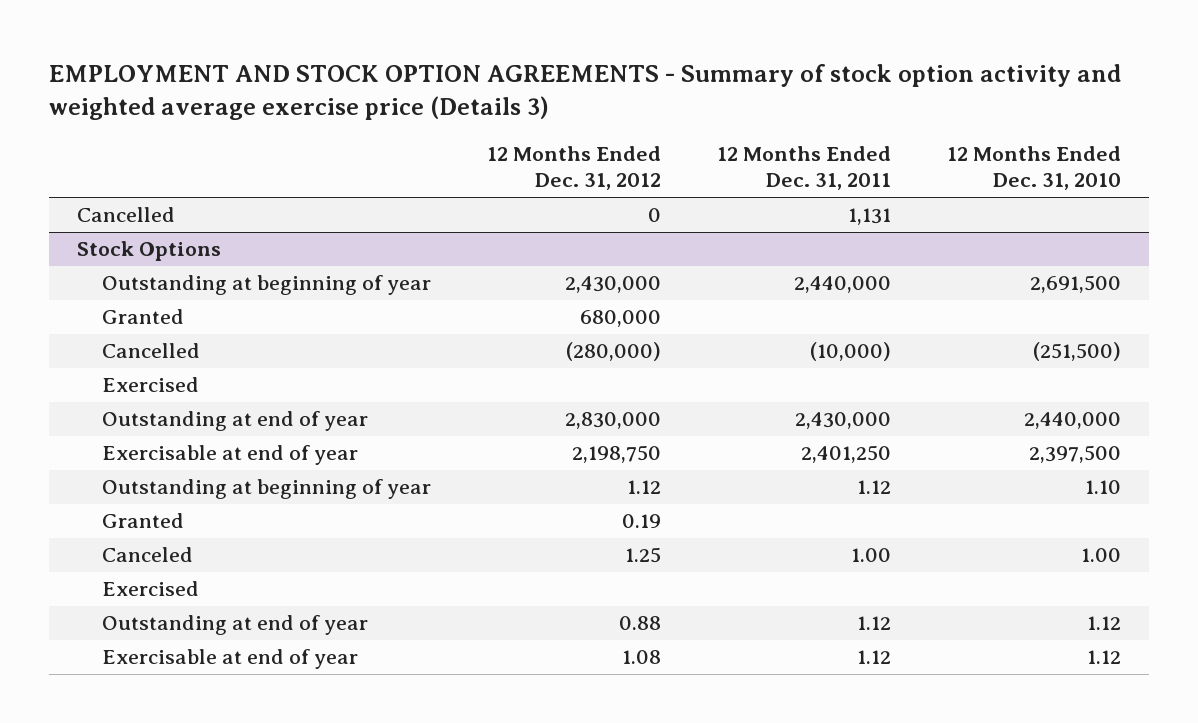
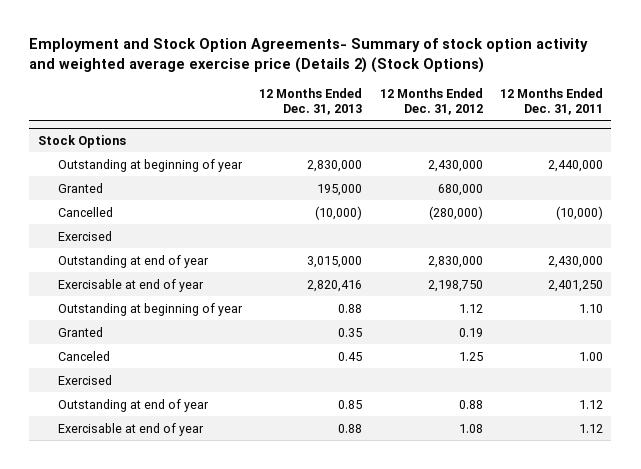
- EMPLOYMENT AND STOCK OPTION AGREEMENTS - Summary of stock option activity and weighted average exercise price (Details 3)
+ Employment and Stock Option Agreements- Summary of stock option activity and weighted average exercise price (Details 2) (Stock Options)
- | 12 Months Ended Dec. 31, 2012 | 12 Months Ended Dec. 31, 2011 | 12 Months Ended Dec. 31, 2010
+ | 12 Months Ended Dec. 31, 2013 | 12 Months Ended Dec. 31, 2012 | 12 Months Ended Dec. 31, 2011
- Cancelled | 0 | 1,131 |
@ Stock Options
- Outstanding at beginning of year | 1.12 | 1.12 | 1.10
+ Outstanding at beginning of year | 0.88 | 1.12 | 1.10

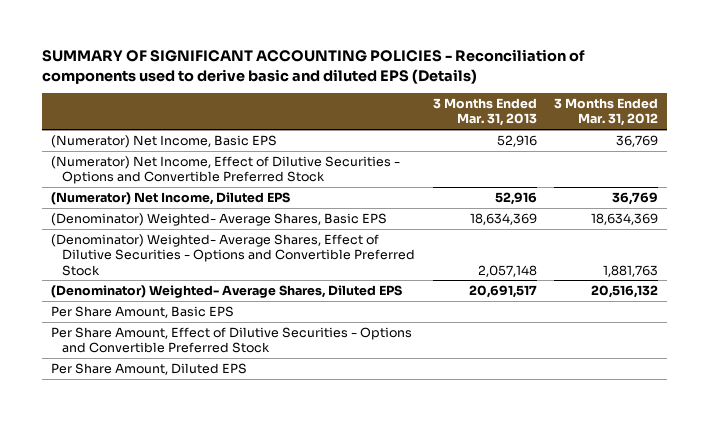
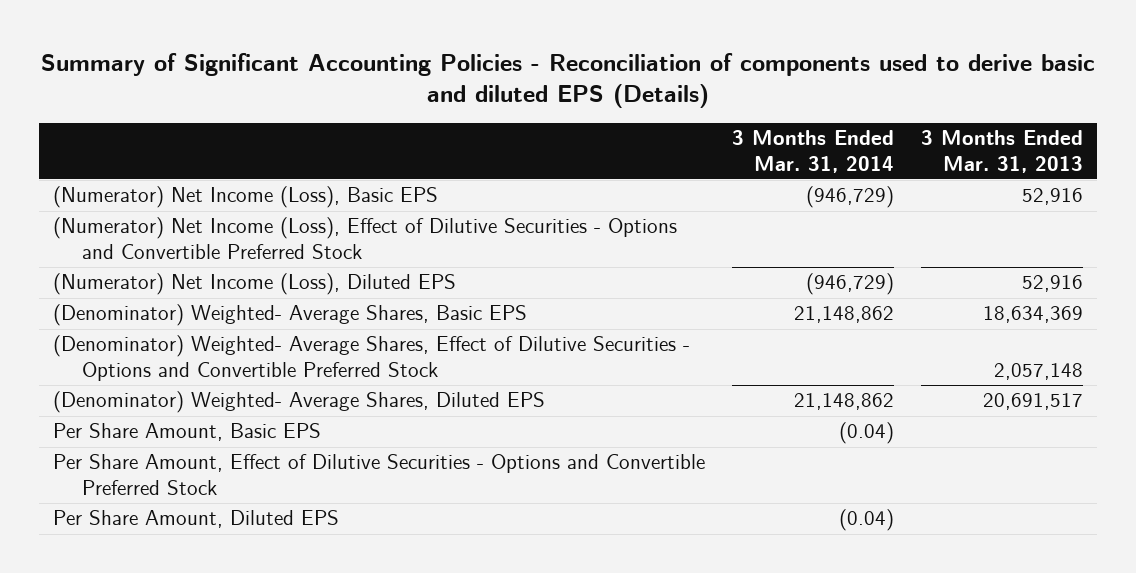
- SUMMARY OF SIGNIFICANT ACCOUNTING POLICIES - Reconciliation of components used to derive basic and diluted EPS (Details)
+ Summary of Significant Accounting Policies - Reconciliation of components used to derive basic and diluted EPS (Details)
- | 3 Months Ended Mar. 31, 2013 | 3 Months Ended Mar. 31, 2012
+ | 3 Months Ended Mar. 31, 2014 | 3 Months Ended Mar. 31, 2013
- (Numerator) Net Income, Basic EPS | 52,916 | 36,769
- (Numerator) Net Income, Effect of Dilutive Securities - Options and Convertible Preferred Stock
- (Numerator) Net Income, Diluted EPS | 52,916 | 36,769
+ (Numerator) Net Income (Loss), Basic EPS | (946,729) | 52,916
+ (Numerator) Net Income (Loss), Effect of Dilutive Securities - Options and Convertible Preferred Stock
+ (Numerator) Net Income (Loss), Diluted EPS | (946,729) | 52,916

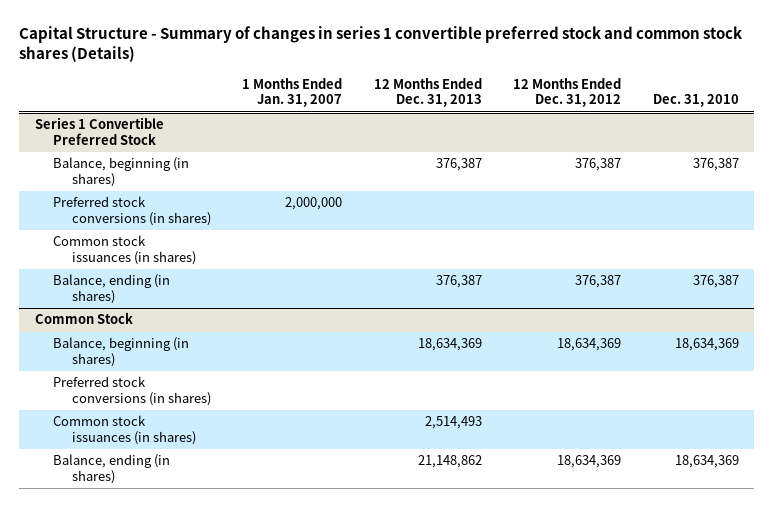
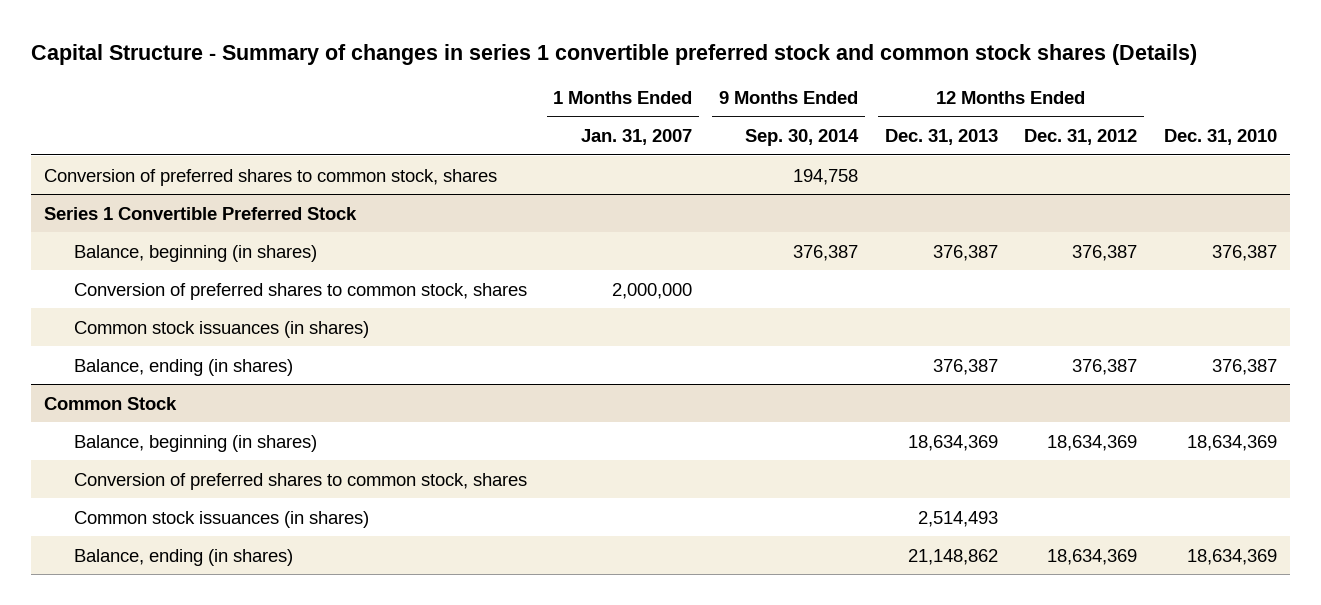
- | 1 Months Ended Jan. 31, 2007 | 12 Months Ended Dec. 31, 2013 | 12 Months Ended Dec. 31, 2012 | Dec. 31, 2010
+ | 1 Months Ended Jan. 31, 2007 | 9 Months Ended Sep. 30, 2014 | 12 Months Ended Dec. 31, 2013 | 12 Months Ended Dec. 31, 2012 | Dec. 31, 2010
+ Conversion of preferred shares to common stock, shares | | 194,758 | | |
@ Series 1 Convertible Preferred Stock
- Preferred stock conversions (in shares) | 2,000,000 | | |
+ Conversion of preferred shares to common stock, shares | 2,000,000 | | | |
@ Common Stock
- Preferred stock conversions (in shares)
+ Conversion of preferred shares to common stock, shares

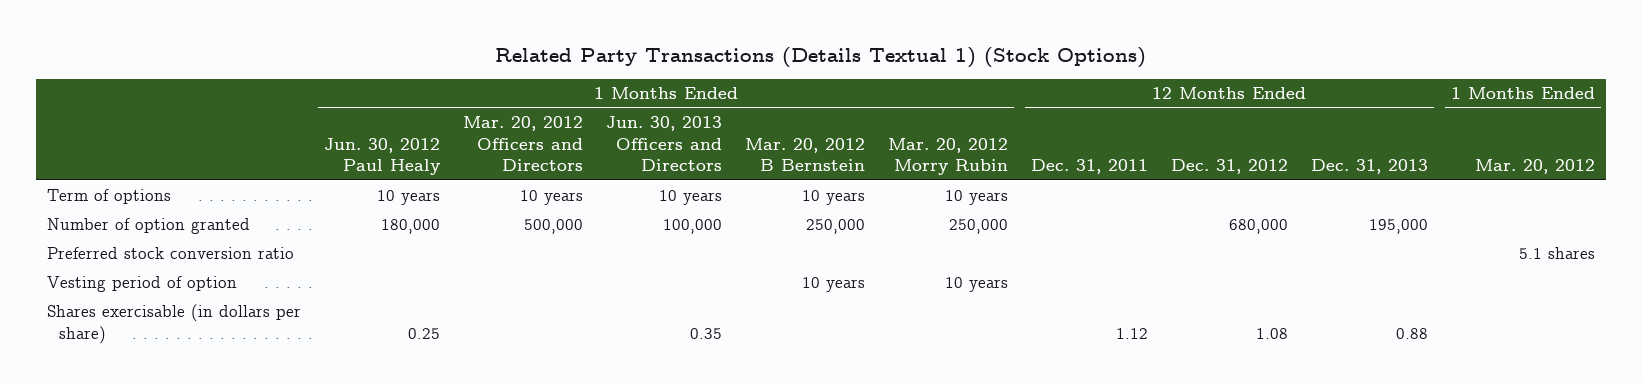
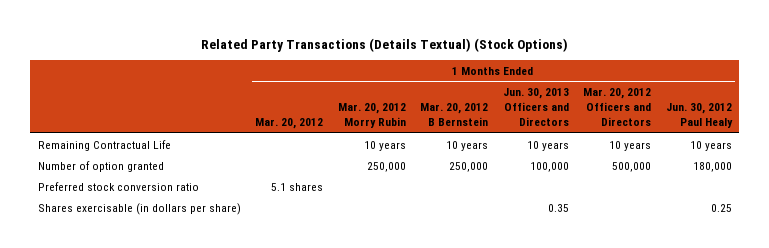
- Related Party Transactions (Details Textual 1) (Stock Options)
+ Related Party Transactions (Details Textual) (Stock Options)
- | 1 Months Ended Jun. 30, 2012 Paul Healy | 1 Months Ended Mar. 20, 2012 Officers and Directors | 1 Months Ended Jun. 30, 2013 Officers and Directors | 1 Months Ended Mar. 20, 2012 B Bernstein | 1 Months Ended Mar. 20, 2012 Morry Rubin | 12 Months Ended Dec. 31, 2011 | 12 Months Ended Dec. 31, 2012 | 12 Months Ended Dec. 31, 2013 | 1 Months Ended Mar. 20, 2012
+ | 1 Months Ended Mar. 20, 2012 | 1 Months Ended Mar. 20, 2012 Morry Rubin | 1 Months Ended Mar. 20, 2012 B Bernstein | 1 Months Ended Jun. 30, 2013 Officers and Directors | 1 Months Ended Mar. 20, 2012 Officers and Directors | 1 Months Ended Jun. 30, 2012 Paul Healy
- Term of options | 10 years | 10 years | 10 years | 10 years | 10 years | | | |
+ Remaining Contractual Life | | 10 years | 10 years | 10 years | 10 years | 10 years
- Vesting period of option | | | | 10 years | 10 years | | | |

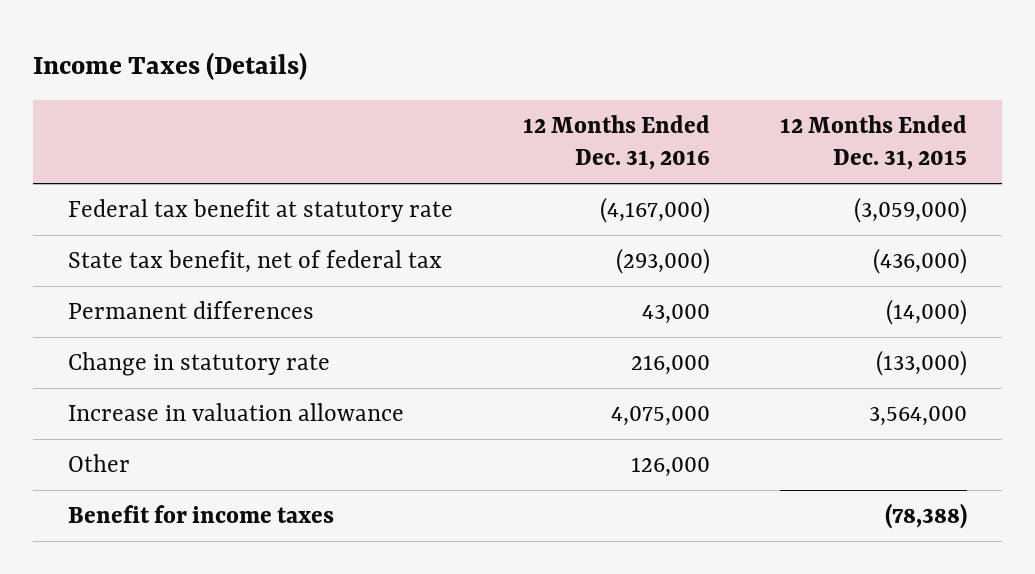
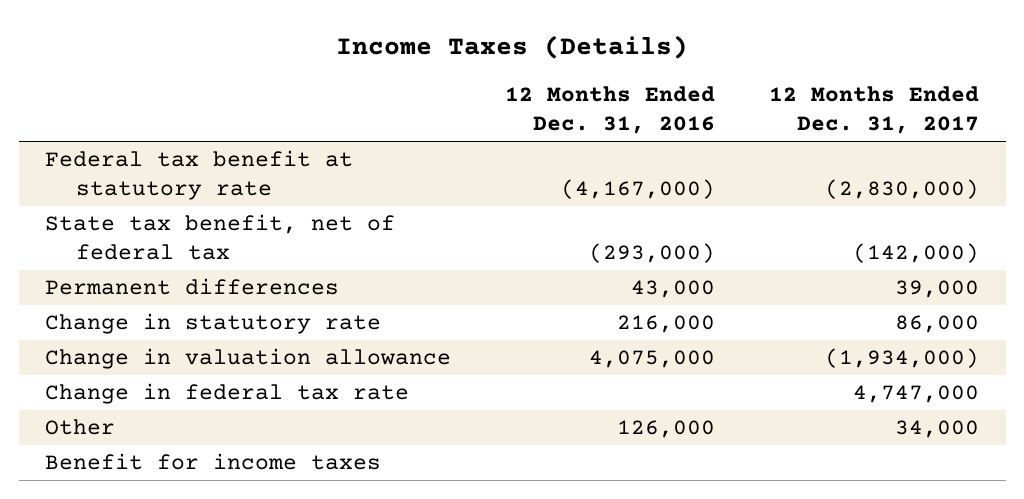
- | 12 Months Ended Dec. 31, 2016 | 12 Months Ended Dec. 31, 2015
+ | 12 Months Ended Dec. 31, 2016 | 12 Months Ended Dec. 31, 2017
- Increase in valuation allowance | 4,075,000 | 3,564,000
+ Change in valuation allowance | 4,075,000 | (1,934,000)
+ Change in federal tax rate | | 4,747,000

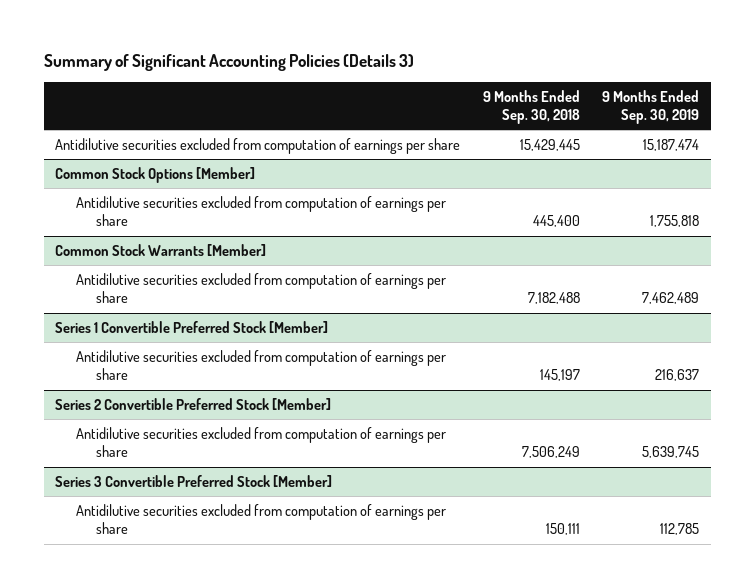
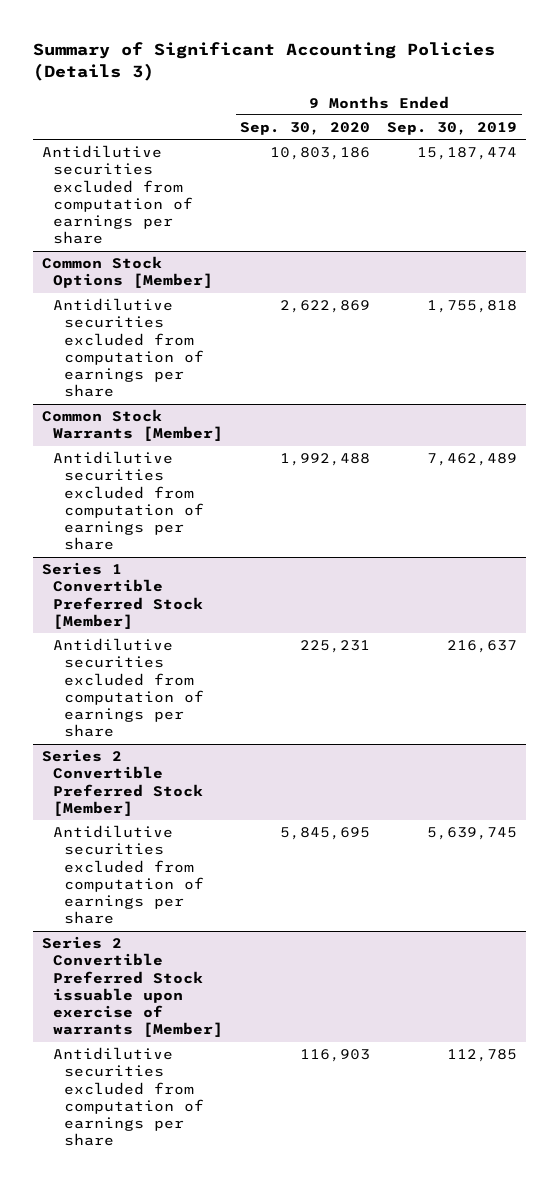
- | 9 Months Ended Sep. 30, 2018 | 9 Months Ended Sep. 30, 2019
+ | 9 Months Ended Sep. 30, 2020 | 9 Months Ended Sep. 30, 2019
- Series 3 Convertible Preferred Stock [Member]
+ Series 2 Convertible Preferred Stock issuable upon exercise of warrants [Member]

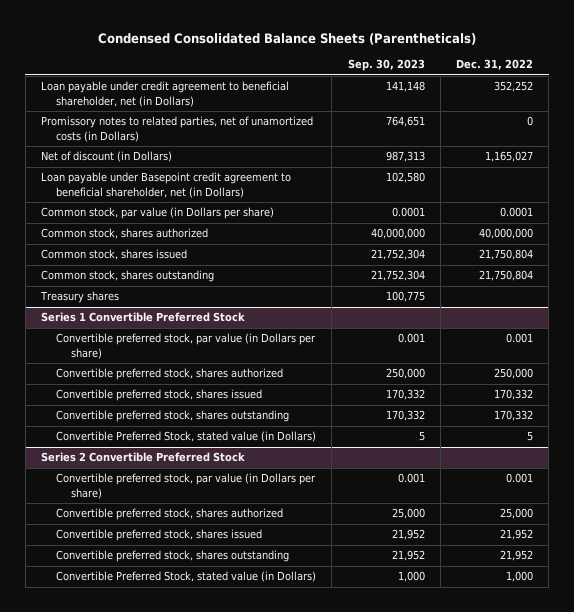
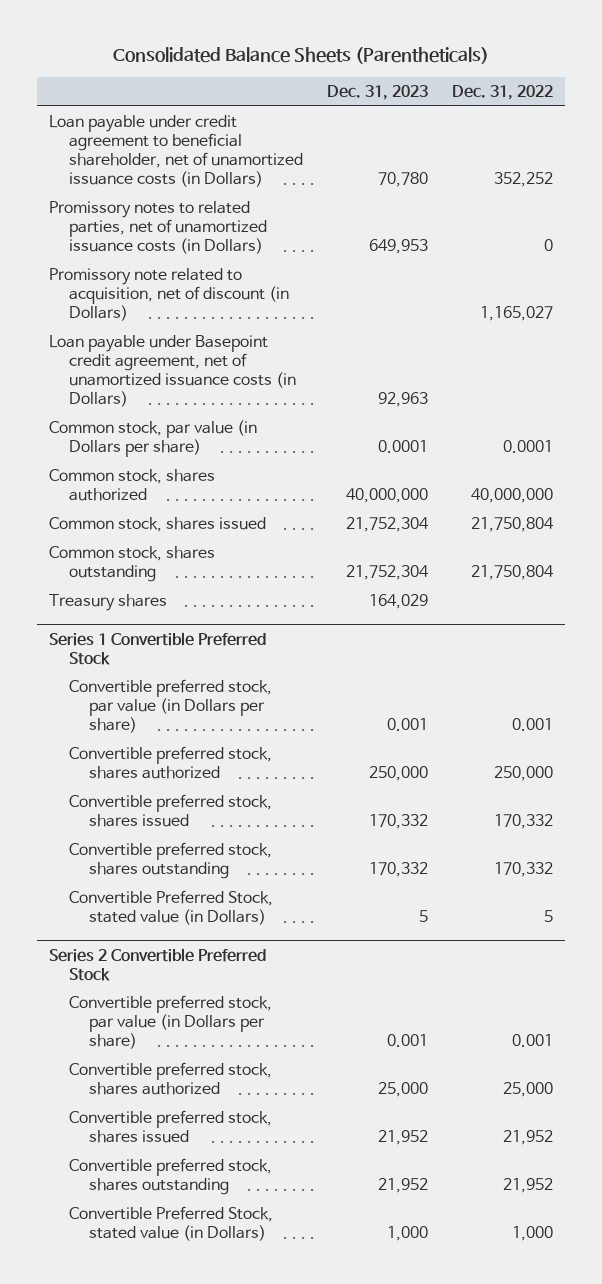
- Condensed Consolidated Balance Sheets (Parentheticals)
+ Consolidated Balance Sheets (Parentheticals)
- | Sep. 30, 2023 | Dec. 31, 2022
+ | Dec. 31, 2023 | Dec. 31, 2022
- Loan payable under credit agreement to beneficial shareholder, net (in Dollars) | 141,148 | 352,252
- Promissory notes to related parties, net of unamortized costs (in Dollars) | 764,651 | 0
- Net of discount (in Dollars) | 987,313 | 1,165,027
- Loan payable under Basepoint credit agreement to beneficial shareholder, net (in Dollars) | 102,580 |
+ Loan payable under credit agreement to beneficial shareholder, net of unamortized issuance costs (in Dollars) | 70,780 | 352,252
+ Promissory notes to related parties, net of unamortized issuance costs (in Dollars) | 649,953 | 0
+ Promissory note related to acquisition, net of discount (in Dollars) | | 1,165,027
+ Loan payable under Basepoint credit agreement, net of unamortized issuance costs (in Dollars) | 92,963 |

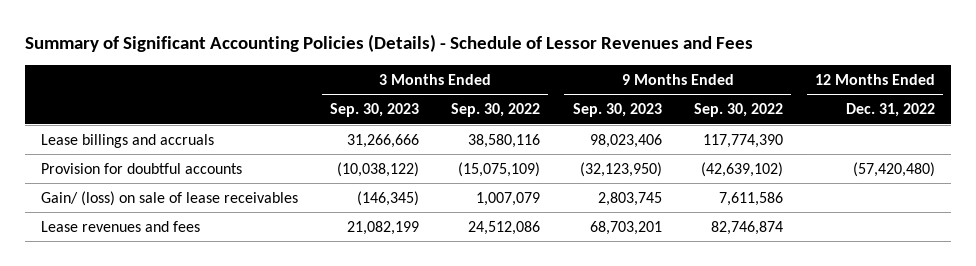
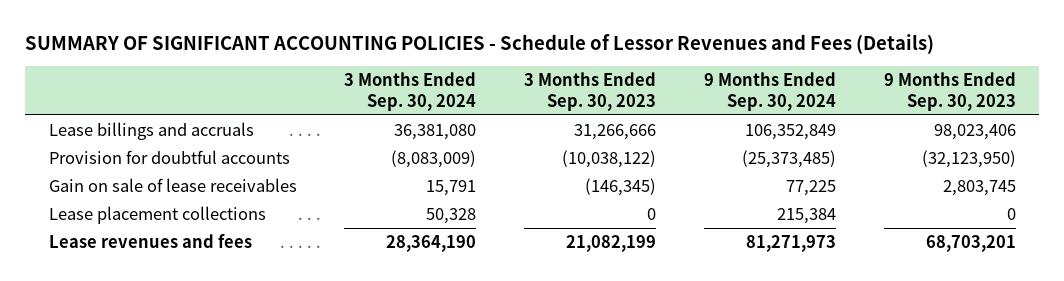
- Summary of Significant Accounting Policies (Details) - Schedule of Lessor Revenues and Fees
+ SUMMARY OF SIGNIFICANT ACCOUNTING POLICIES - Schedule of Lessor Revenues and Fees (Details)
- | 3 Months Ended Sep. 30, 2023 | 3 Months Ended Sep. 30, 2022 | 9 Months Ended Sep. 30, 2023 | 9 Months Ended Sep. 30, 2022 | 12 Months Ended Dec. 31, 2022
+ | 3 Months Ended Sep. 30, 2024 | 3 Months Ended Sep. 30, 2023 | 9 Months Ended Sep. 30, 2024 | 9 Months Ended Sep. 30, 2023
- Gain/ (loss) on sale of lease receivables | (146,345) | 1,007,079 | 2,803,745 | 7,611,586 |
+ Gain on sale of lease receivables | 15,791 | (146,345) | 77,225 | 2,803,745
+ Lease placement collections | 50,328 | 0 | 215,384 | 0

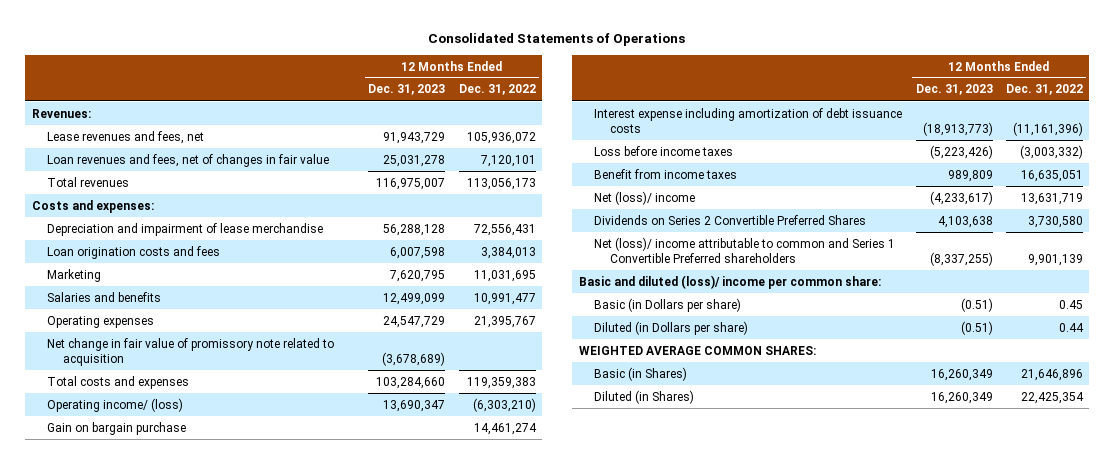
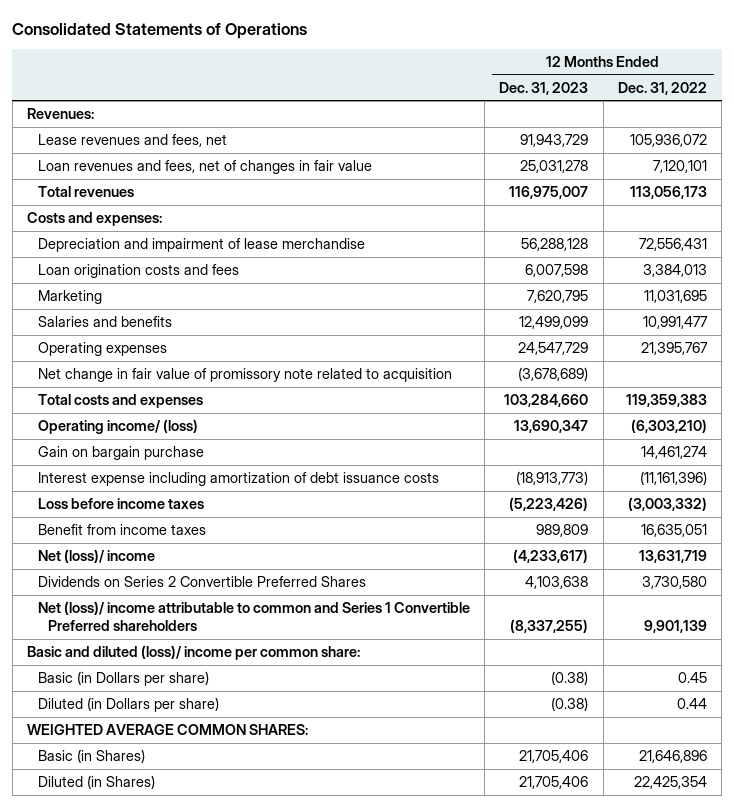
- Basic (in Dollars per share) | (0.51) | 0.45
- Diluted (in Dollars per share) | (0.51) | 0.44
+ Basic (in Dollars per share) | (0.38) | 0.45
+ Diluted (in Dollars per share) | (0.38) | 0.44
- Basic (in Shares) | 16,260,349 | 21,646,896
- Diluted (in Shares) | 16,260,349 | 22,425,354
+ Basic (in Shares) | 21,705,406 | 21,646,896
+ Diluted (in Shares) | 21,705,406 | 22,425,354

